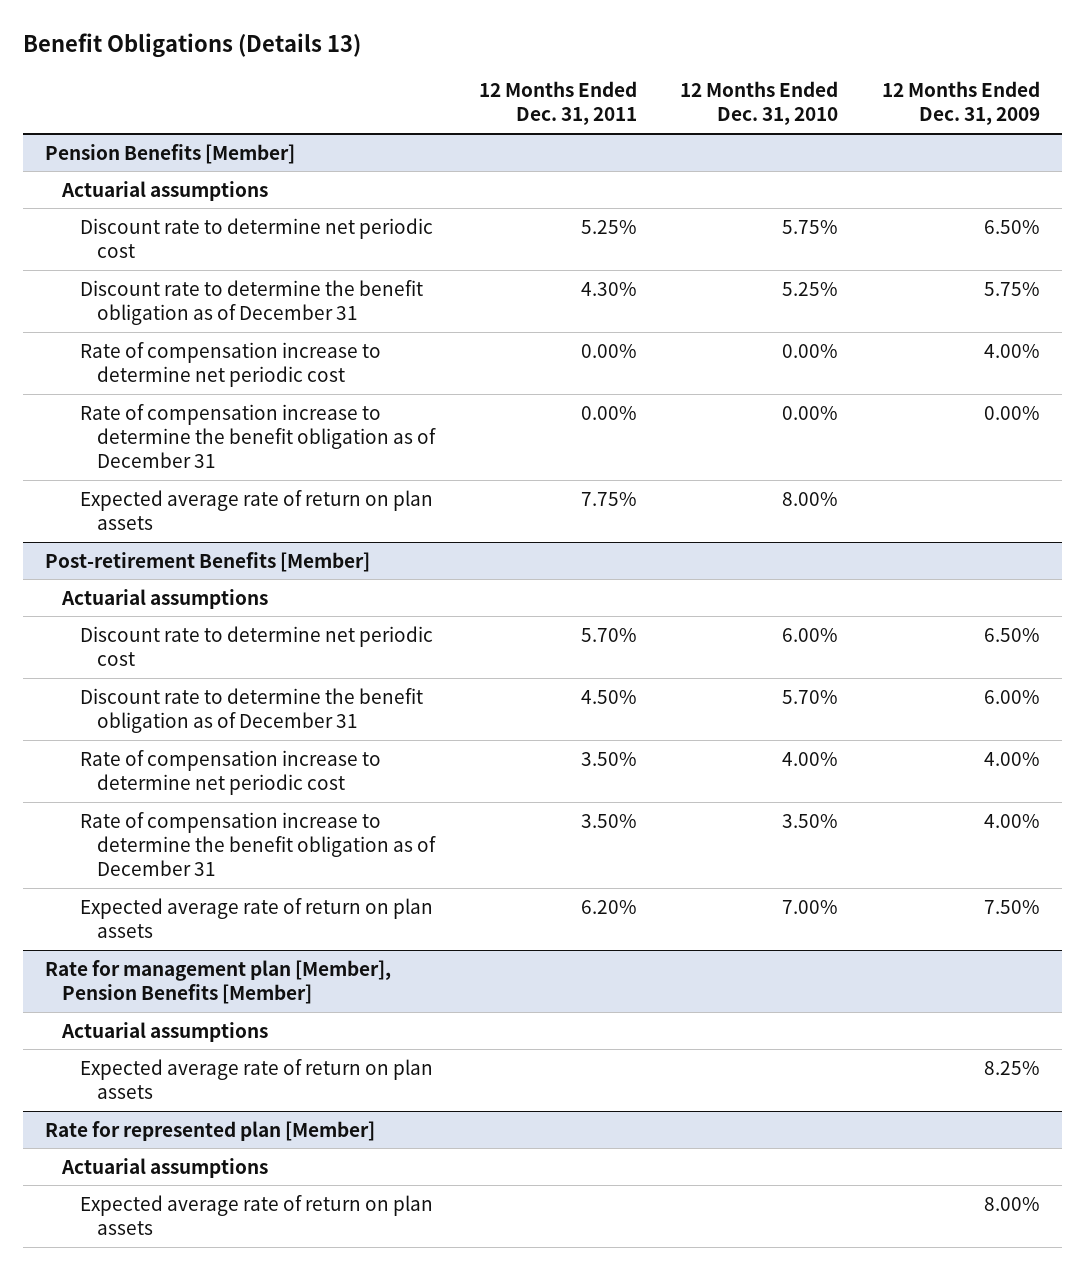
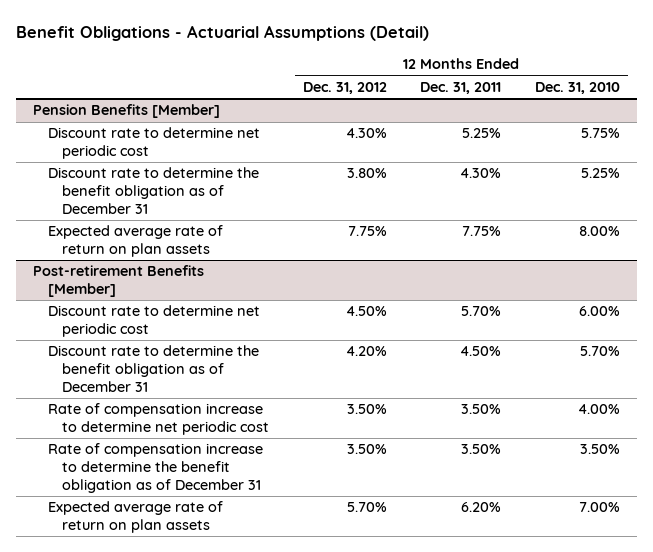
- Benefit Obligations (Details 13)
+ Benefit Obligations - Actuarial Assumptions (Detail)
- | 12 Months Ended Dec. 31, 2011 | 12 Months Ended Dec. 31, 2010 | 12 Months Ended Dec. 31, 2009
+ | 12 Months Ended Dec. 31, 2012 | 12 Months Ended Dec. 31, 2011 | 12 Months Ended Dec. 31, 2010
@ Pension Benefits [Member]
- Actuarial assumptions
- Rate of compensation increase to determine net periodic cost | 0.00% | 0.00% | 4.00%
- Rate of compensation increase to determine the benefit obligation as of December 31 | 0.00% | 0.00% | 0.00%
@ Post-retirement Benefits [Member]
- Actuarial assumptions
- Rate for management plan [Member], Pension Benefits [Member]
- Actuarial assumptions
- Expected average rate of return on plan assets | | | 8.25%
- Rate for represented plan [Member]
- Actuarial assumptions
- Expected average rate of return on plan assets | | | 8.00%

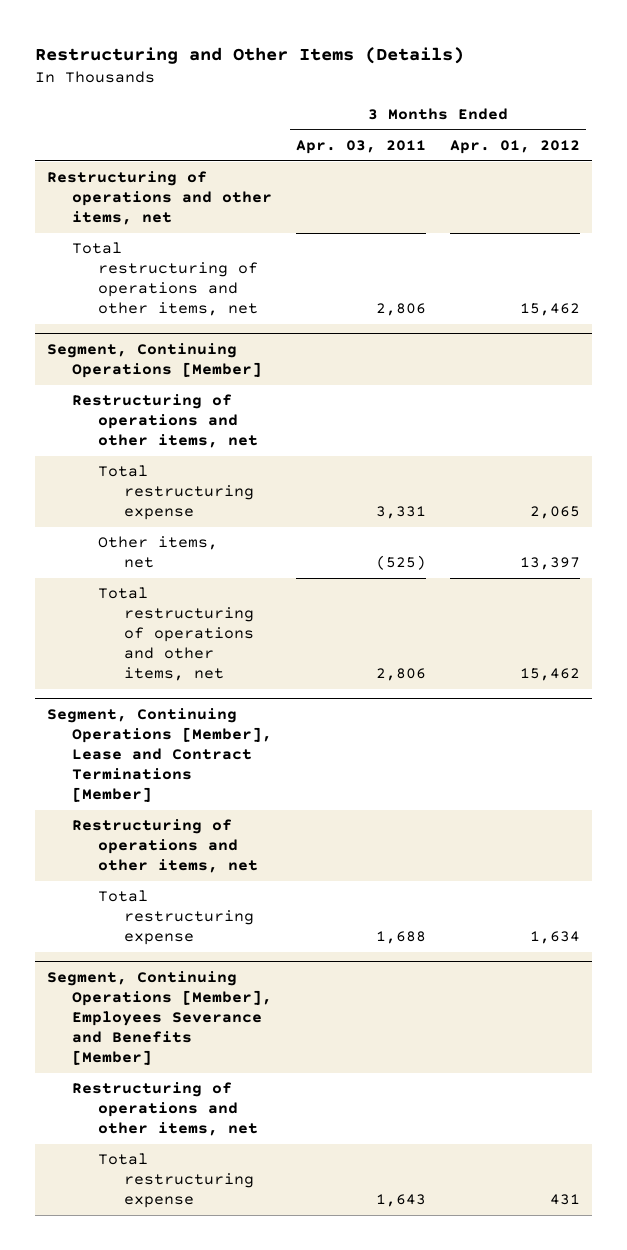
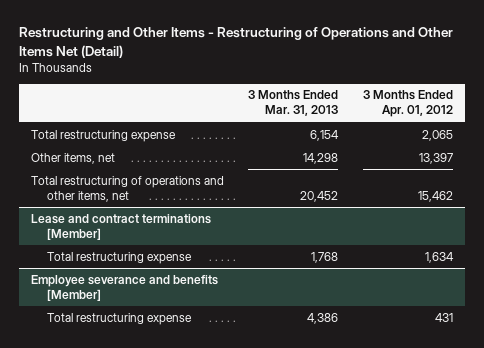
- Restructuring and Other Items (Details)
+ Restructuring and Other Items - Restructuring of Operations and Other Items Net (Detail)
- | 3 Months Ended Apr. 03, 2011 | 3 Months Ended Apr. 01, 2012
+ | 3 Months Ended Mar. 31, 2013 | 3 Months Ended Apr. 01, 2012
- Restructuring of operations and other items, net
- Total restructuring of operations and other items, net | 2,806 | 15,462
- Segment, Continuing Operations [Member]
- Restructuring of operations and other items, net
- Segment, Continuing Operations [Member], Lease and Contract Terminations [Member]
- Restructuring of operations and other items, net
+ Lease and contract terminations [Member]
- Segment, Continuing Operations [Member], Employees Severance and Benefits [Member]
- Restructuring of operations and other items, net
+ Employee severance and benefits [Member]

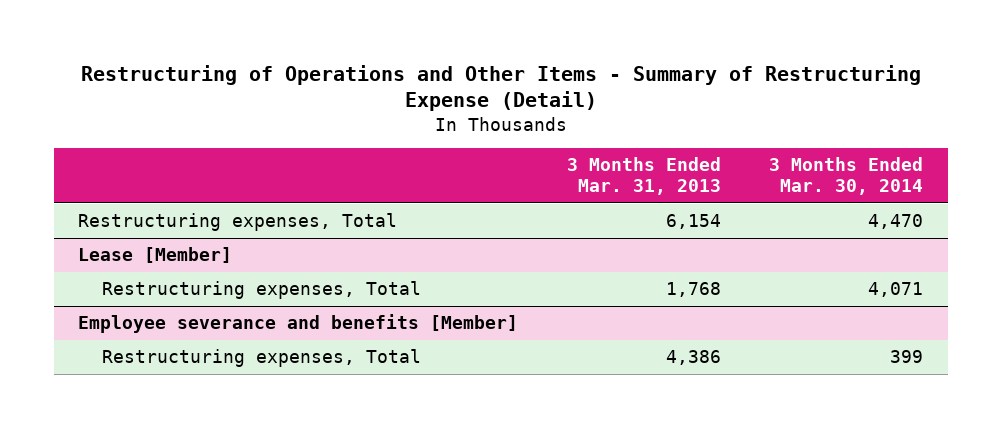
- Restructuring and Other Items - Restructuring of Operations and Other Items Net (Detail)
+ Restructuring of Operations and Other Items - Summary of Restructuring Expense (Detail)
- | 3 Months Ended Mar. 31, 2013 | 3 Months Ended Apr. 01, 2012
+ | 3 Months Ended Mar. 31, 2013 | 3 Months Ended Mar. 30, 2014
- Total restructuring expense | 6,154 | 2,065
- Other items, net | 14,298 | 13,397
- Total restructuring of operations and other items, net | 20,452 | 15,462
- Lease and contract terminations [Member]
- Total restructuring expense | 1,768 | 1,634
+ Restructuring expenses, Total | 6,154 | 4,470
+ Lease [Member]
+ Restructuring expenses, Total | 1,768 | 4,071
@ Employee severance and benefits [Member]
- Total restructuring expense | 4,386 | 431
+ Restructuring expenses, Total | 4,386 | 399

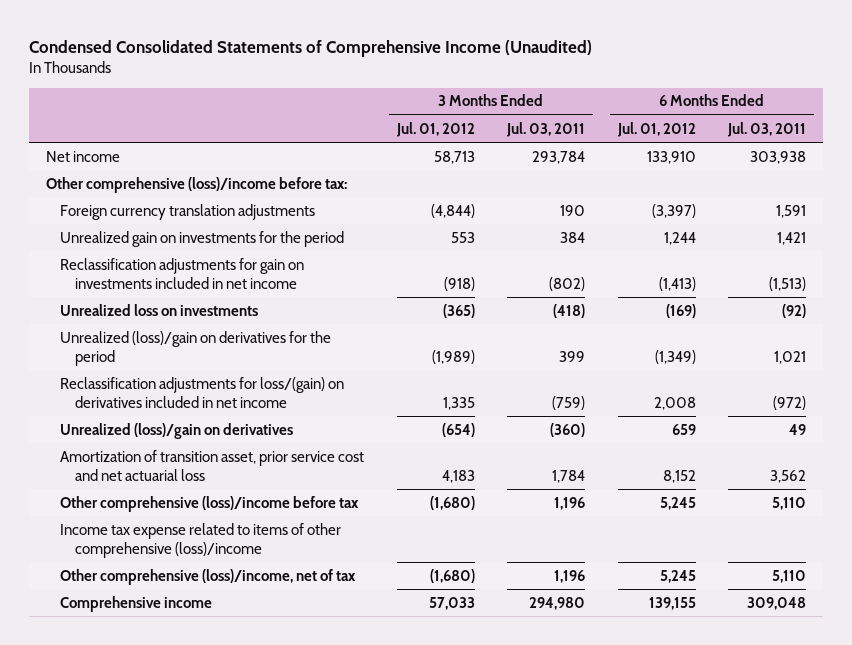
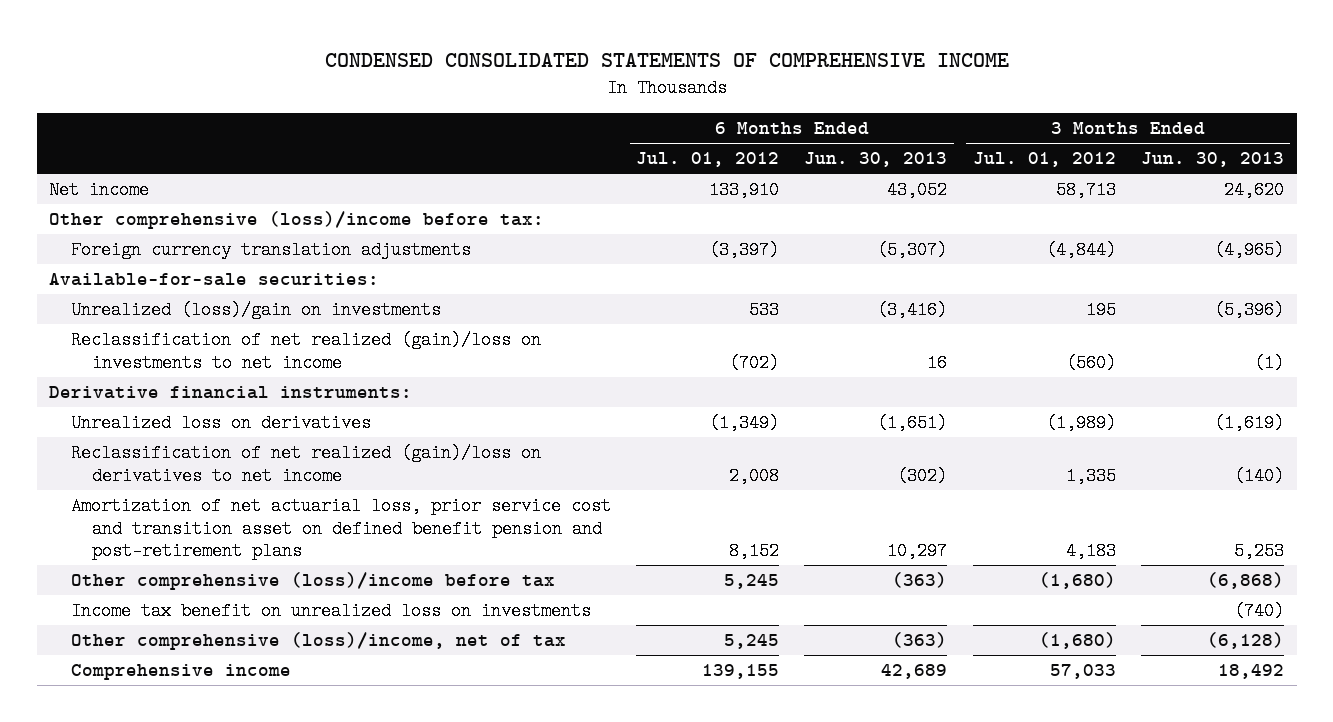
- Condensed Consolidated Statements of Comprehensive Income (Unaudited)
+ CONDENSED CONSOLIDATED STATEMENTS OF COMPREHENSIVE INCOME
- | 3 Months Ended Jul. 01, 2012 | 3 Months Ended Jul. 03, 2011 | 6 Months Ended Jul. 01, 2012 | 6 Months Ended Jul. 03, 2011
+ | 6 Months Ended Jul. 01, 2012 | 6 Months Ended Jun. 30, 2013 | 3 Months Ended Jul. 01, 2012 | 3 Months Ended Jun. 30, 2013
- Unrealized gain on investments for the period | 553 | 384 | 1,244 | 1,421
- Reclassification adjustments for gain on investments included in net income | (918) | (802) | (1,413) | (1,513)
- Unrealized loss on investments | (365) | (418) | (169) | (92)
- Unrealized (loss)/gain on derivatives for the period | (1,989) | 399 | (1,349) | 1,021
- Reclassification adjustments for loss/(gain) on derivatives included in net income | 1,335 | (759) | 2,008 | (972)
- Unrealized (loss)/gain on derivatives | (654) | (360) | 659 | 49
- Amortization of transition asset, prior service cost and net actuarial loss | 4,183 | 1,784 | 8,152 | 3,562
+ Available-for-sale securities:
+ Unrealized (loss)/gain on investments | 533 | (3,416) | 195 | (5,396)
+ Reclassification of net realized (gain)/loss on investments to net income | (702) | 16 | (560) | (1)
+ Derivative financial instruments:
+ Unrealized loss on derivatives | (1,349) | (1,651) | (1,989) | (1,619)
+ Reclassification of net realized (gain)/loss on derivatives to net income | 2,008 | (302) | 1,335 | (140)
+ Amortization of net actuarial loss, prior service cost and transition asset on defined benefit pension and post-retirement plans | 8,152 | 10,297 | 4,183 | 5,253
- Income tax expense related to items of other comprehensive (loss)/income
+ Income tax benefit on unrealized loss on investments | | | | (740)

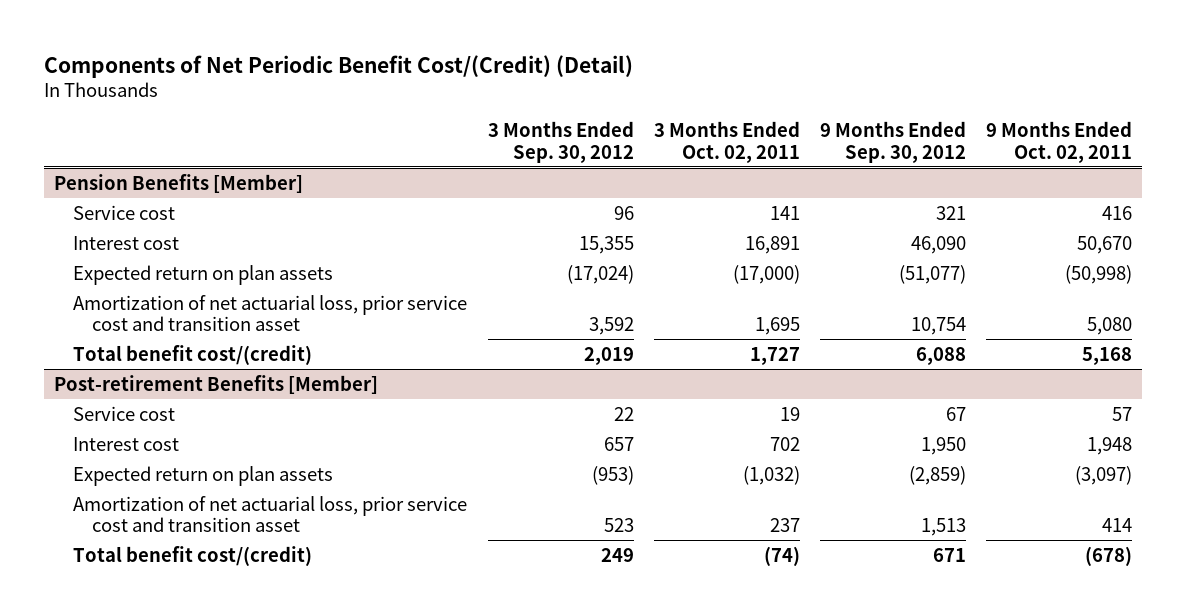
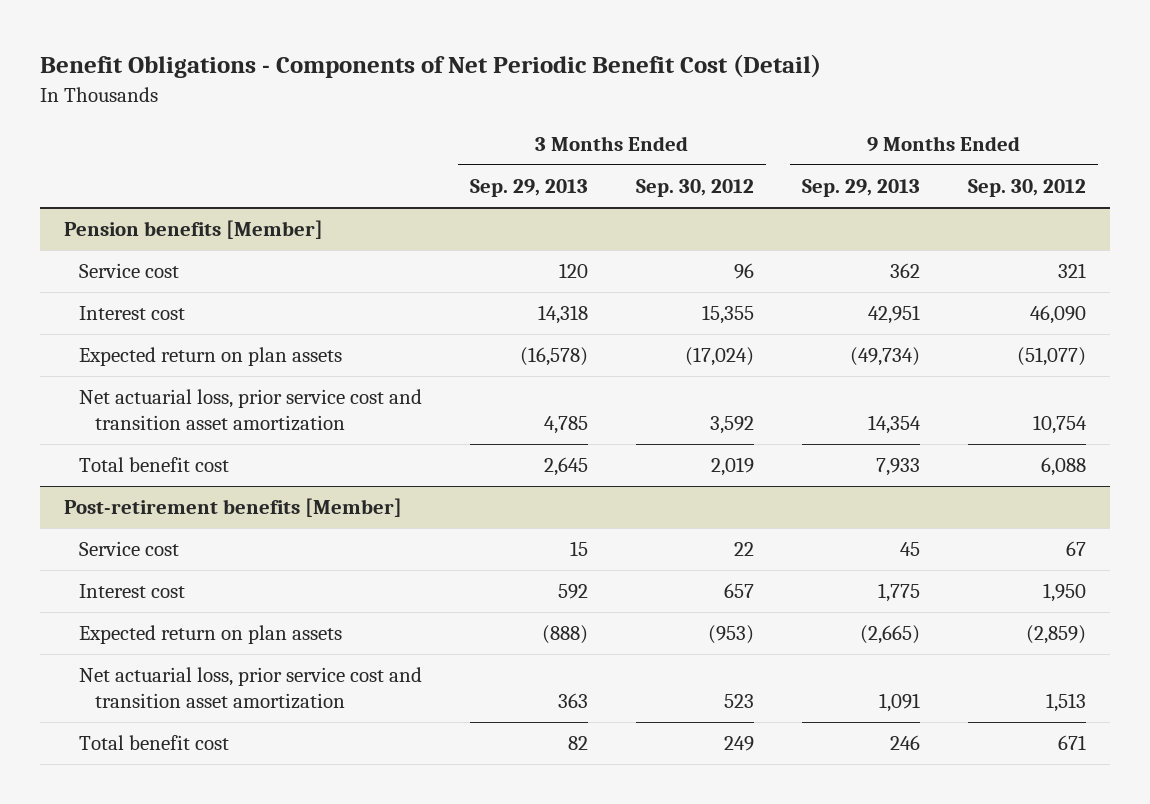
- Components of Net Periodic Benefit Cost/(Credit) (Detail)
+ Benefit Obligations - Components of Net Periodic Benefit Cost (Detail)
- | 3 Months Ended Sep. 30, 2012 | 3 Months Ended Oct. 02, 2011 | 9 Months Ended Sep. 30, 2012 | 9 Months Ended Oct. 02, 2011
+ | 3 Months Ended Sep. 29, 2013 | 3 Months Ended Sep. 30, 2012 | 9 Months Ended Sep. 29, 2013 | 9 Months Ended Sep. 30, 2012
- Pension Benefits [Member]
+ Pension benefits [Member]
- Amortization of net actuarial loss, prior service cost and transition asset | 3,592 | 1,695 | 10,754 | 5,080
- Total benefit cost/(credit) | 2,019 | 1,727 | 6,088 | 5,168
- Post-retirement Benefits [Member]
+ Net actuarial loss, prior service cost and transition asset amortization | 4,785 | 3,592 | 14,354 | 10,754
+ Total benefit cost | 2,645 | 2,019 | 7,933 | 6,088
+ Post-retirement benefits [Member]
- Amortization of net actuarial loss, prior service cost and transition asset | 523 | 237 | 1,513 | 414
- Total benefit cost/(credit) | 249 | (74) | 671 | (678)
+ Net actuarial loss, prior service cost and transition asset amortization | 363 | 523 | 1,091 | 1,513
+ Total benefit cost | 82 | 249 | 246 | 671

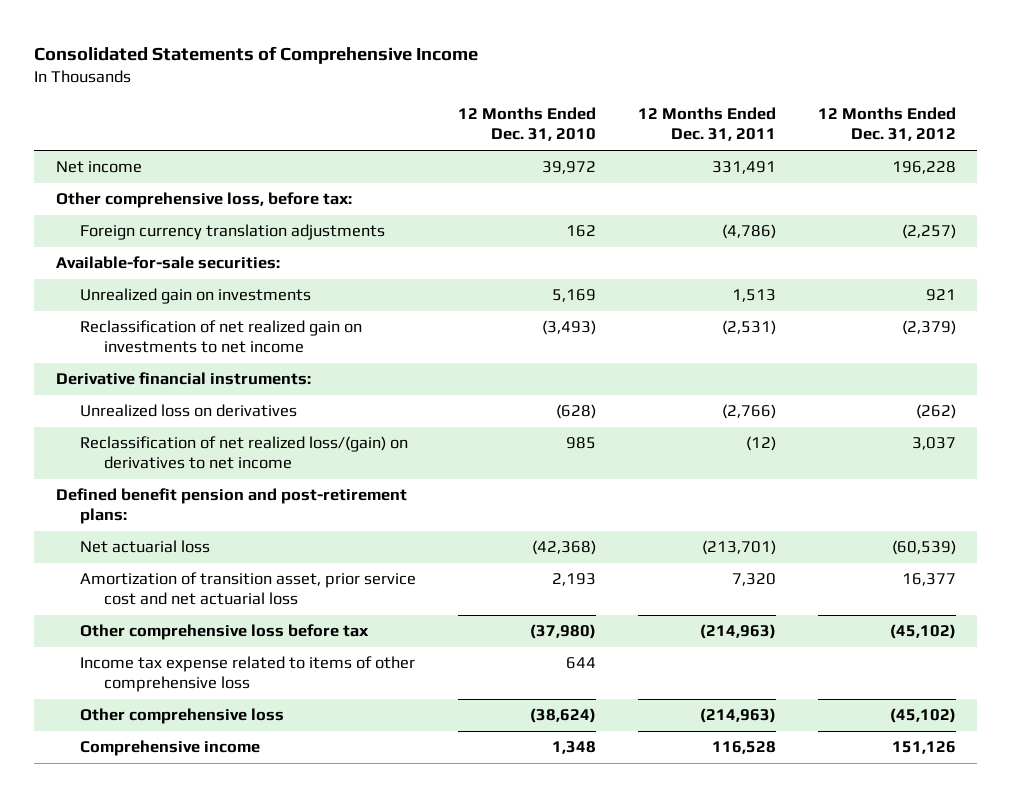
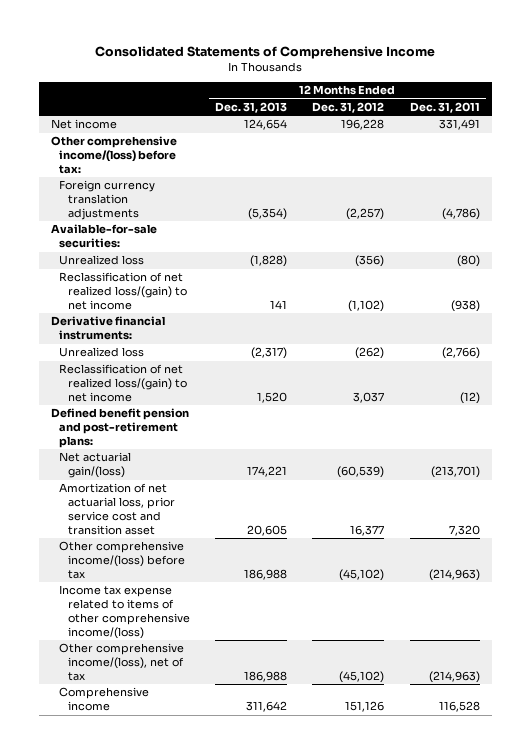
- | 12 Months Ended Dec. 31, 2010 | 12 Months Ended Dec. 31, 2011 | 12 Months Ended Dec. 31, 2012
+ | 12 Months Ended Dec. 31, 2013 | 12 Months Ended Dec. 31, 2012 | 12 Months Ended Dec. 31, 2011
- Other comprehensive loss, before tax:
+ Other comprehensive income/(loss) before tax:
- Unrealized gain on investments | 5,169 | 1,513 | 921
- Reclassification of net realized gain on investments to net income | (3,493) | (2,531) | (2,379)
+ Unrealized loss | (1,828) | (356) | (80)
+ Reclassification of net realized loss/(gain) to net income | 141 | (1,102) | (938)
- Unrealized loss on derivatives | (628) | (2,766) | (262)
- Reclassification of net realized loss/(gain) on derivatives to net income | 985 | (12) | 3,037
+ Unrealized loss | (2,317) | (262) | (2,766)
+ Reclassification of net realized loss/(gain) to net income | 1,520 | 3,037 | (12)
- Net actuarial loss | (42,368) | (213,701) | (60,539)
- Amortization of transition asset, prior service cost and net actuarial loss | 2,193 | 7,320 | 16,377
- Other comprehensive loss before tax | (37,980) | (214,963) | (45,102)
- Income tax expense related to items of other comprehensive loss | 644 | |
- Other comprehensive loss | (38,624) | (214,963) | (45,102)
+ Net actuarial gain/(loss) | 174,221 | (60,539) | (213,701)
+ Amortization of net actuarial loss, prior service cost and transition asset | 20,605 | 16,377 | 7,320
+ Other comprehensive income/(loss) before tax | 186,988 | (45,102) | (214,963)
+ Income tax expense related to items of other comprehensive income/(loss)
+ Other comprehensive income/(loss), net of tax | 186,988 | (45,102) | (214,963)

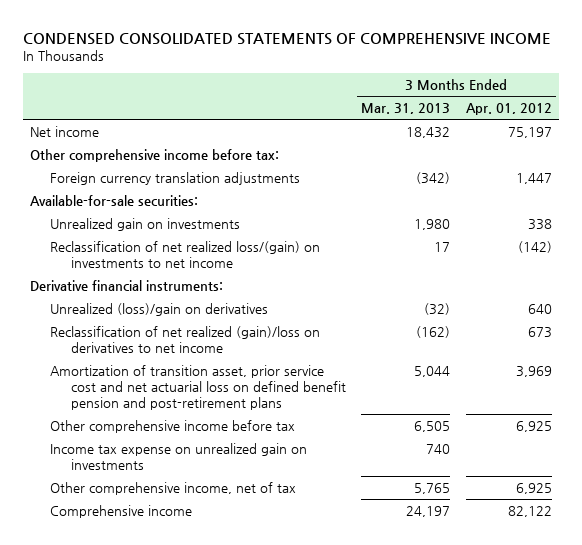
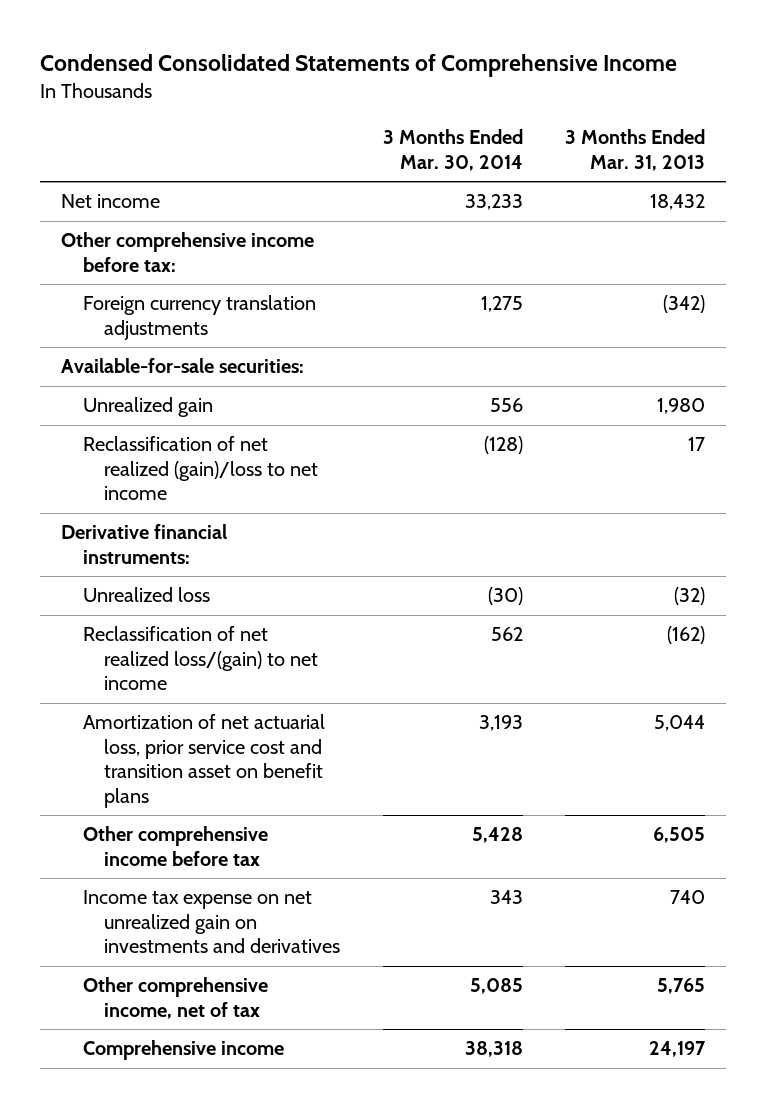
- CONDENSED CONSOLIDATED STATEMENTS OF COMPREHENSIVE INCOME
+ Condensed Consolidated Statements of Comprehensive Income
- | 3 Months Ended Mar. 31, 2013 | 3 Months Ended Apr. 01, 2012
+ | 3 Months Ended Mar. 30, 2014 | 3 Months Ended Mar. 31, 2013
- Unrealized gain on investments | 1,980 | 338
- Reclassification of net realized loss/(gain) on investments to net income | 17 | (142)
+ Unrealized gain | 556 | 1,980
+ Reclassification of net realized (gain)/loss to net income | (128) | 17
- Unrealized (loss)/gain on derivatives | (32) | 640
- Reclassification of net realized (gain)/loss on derivatives to net income | (162) | 673
- Amortization of transition asset, prior service cost and net actuarial loss on defined benefit pension and post-retirement plans | 5,044 | 3,969
+ Unrealized loss | (30) | (32)
+ Reclassification of net realized loss/(gain) to net income | 562 | (162)
+ Amortization of net actuarial loss, prior service cost and transition asset on benefit plans | 3,193 | 5,044
- Income tax expense on unrealized gain on investments | 740 |
+ Income tax expense on net unrealized gain on investments and derivatives | 343 | 740

